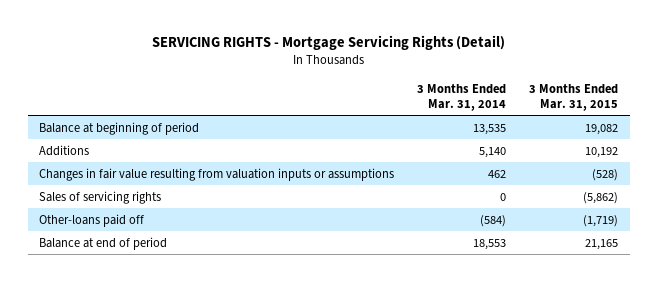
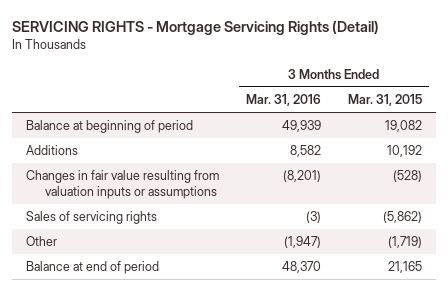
- | 3 Months Ended Mar. 31, 2014 | 3 Months Ended Mar. 31, 2015
+ | 3 Months Ended Mar. 31, 2016 | 3 Months Ended Mar. 31, 2015
- Other-loans paid off | (584) | (1,719)
+ Other | (1,947) | (1,719)

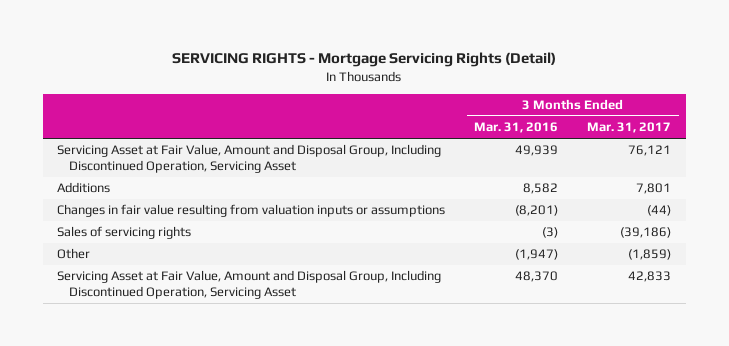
- | 3 Months Ended Mar. 31, 2016 | 3 Months Ended Mar. 31, 2015
+ | 3 Months Ended Mar. 31, 2016 | 3 Months Ended Mar. 31, 2017
- Balance at beginning of period | 49,939 | 19,082
+ Servicing Asset at Fair Value, Amount and Disposal Group, Including Discontinued Operation, Servicing Asset | 49,939 | 76,121
- Balance at end of period | 48,370 | 21,165
+ Servicing Asset at Fair Value, Amount and Disposal Group, Including Discontinued Operation, Servicing Asset | 48,370 | 42,833

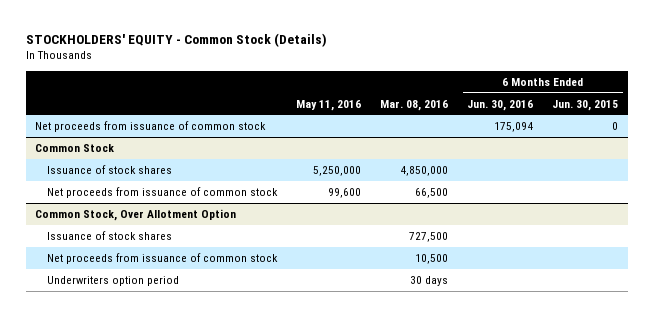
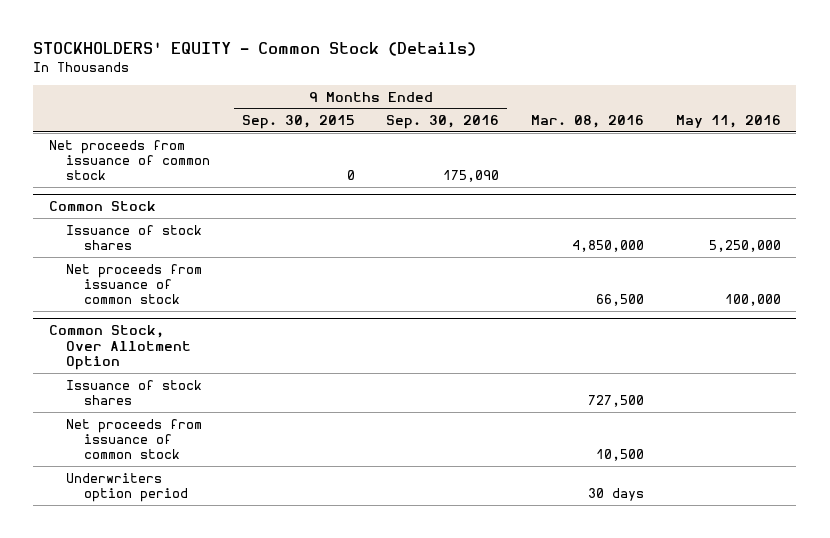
- | May 11, 2016 | Mar. 08, 2016 | 6 Months Ended Jun. 30, 2016 | 6 Months Ended Jun. 30, 2015
+ | 9 Months Ended Sep. 30, 2015 | 9 Months Ended Sep. 30, 2016 | Mar. 08, 2016 | May 11, 2016
@ Common Stock
- Net proceeds from issuance of common stock | 99,600 | 66,500 | |
+ Net proceeds from issuance of common stock | | | 66,500 | 100,000

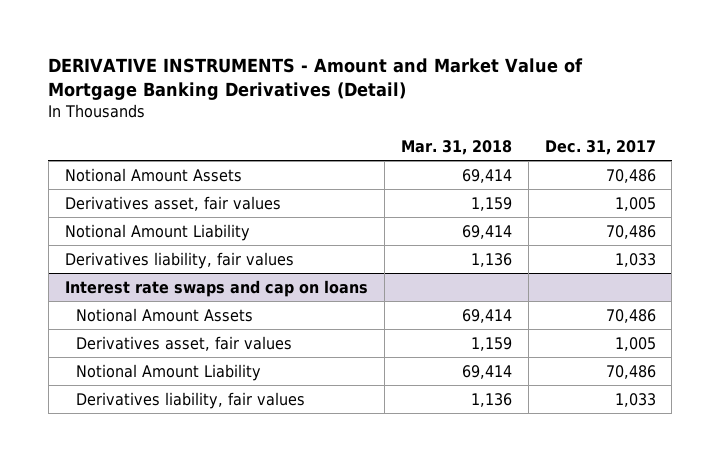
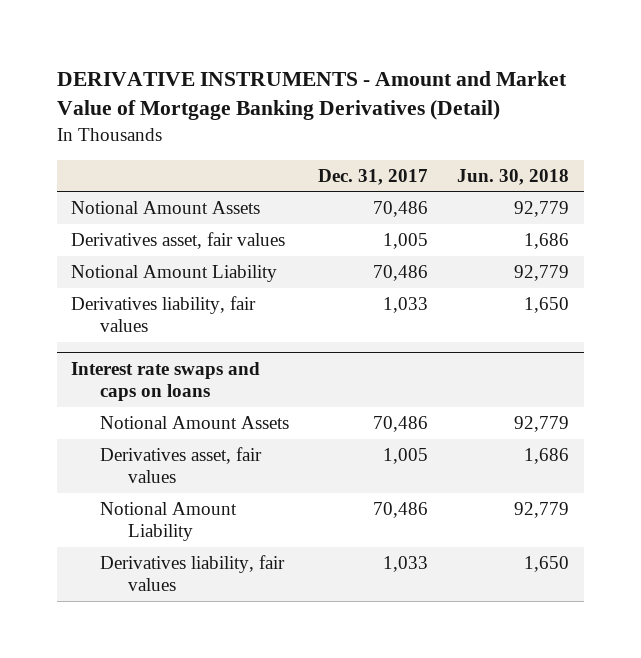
- | Mar. 31, 2018 | Dec. 31, 2017
+ | Dec. 31, 2017 | Jun. 30, 2018
- Interest rate swaps and cap on loans
+ Interest rate swaps and caps on loans

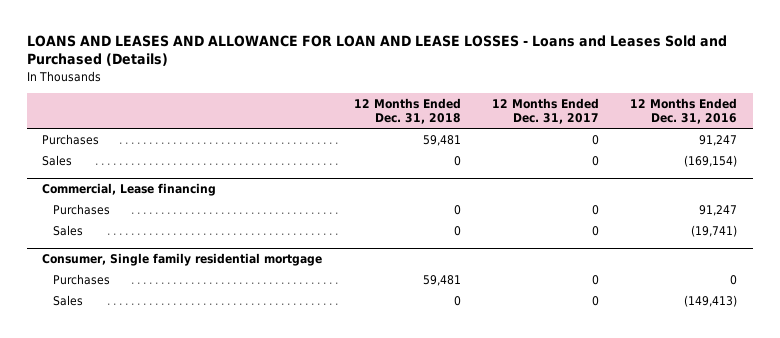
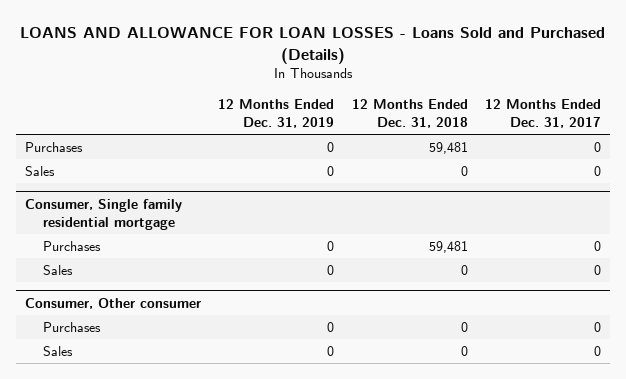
- LOANS AND LEASES AND ALLOWANCE FOR LOAN AND LEASE LOSSES - Loans and Leases Sold and Purchased (Details)
+ LOANS AND ALLOWANCE FOR LOAN LOSSES - Loans Sold and Purchased (Details)
- | 12 Months Ended Dec. 31, 2018 | 12 Months Ended Dec. 31, 2017 | 12 Months Ended Dec. 31, 2016
+ | 12 Months Ended Dec. 31, 2019 | 12 Months Ended Dec. 31, 2018 | 12 Months Ended Dec. 31, 2017
- Commercial, Lease financing
- Purchases | 0 | 0 | 91,247
- Sales | 0 | 0 | (19,741)
+ Consumer, Other consumer
+ Purchases | 0 | 0 | 0
+ Sales | 0 | 0 | 0

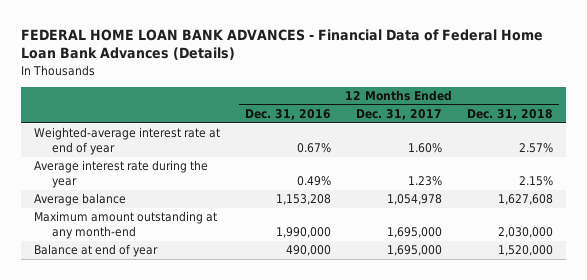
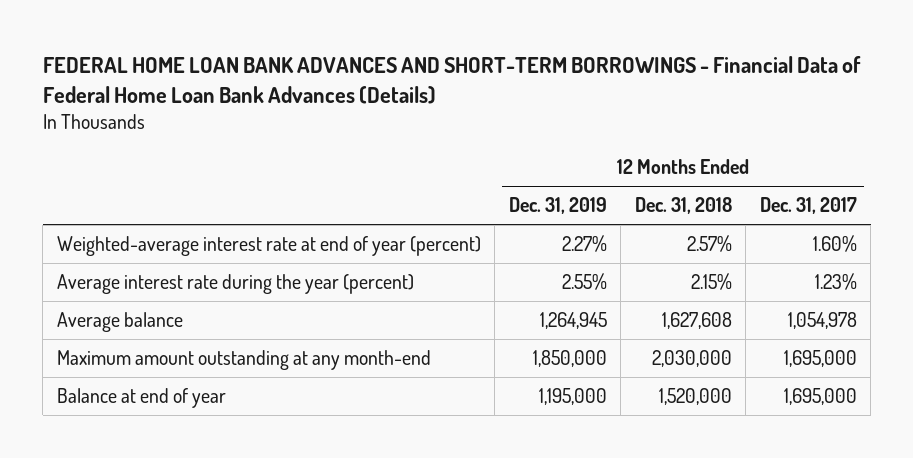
- FEDERAL HOME LOAN BANK ADVANCES - Financial Data of Federal Home Loan Bank Advances (Details)
+ FEDERAL HOME LOAN BANK ADVANCES AND SHORT-TERM BORROWINGS - Financial Data of Federal Home Loan Bank Advances (Details)
- | 12 Months Ended Dec. 31, 2016 | 12 Months Ended Dec. 31, 2017 | 12 Months Ended Dec. 31, 2018
+ | 12 Months Ended Dec. 31, 2019 | 12 Months Ended Dec. 31, 2018 | 12 Months Ended Dec. 31, 2017
- Weighted-average interest rate at end of year | 0.67% | 1.60% | 2.57%
- Average interest rate during the year | 0.49% | 1.23% | 2.15%
+ Weighted-average interest rate at end of year (percent) | 2.27% | 2.57% | 1.60%
+ Average interest rate during the year (percent) | 2.55% | 2.15% | 1.23%

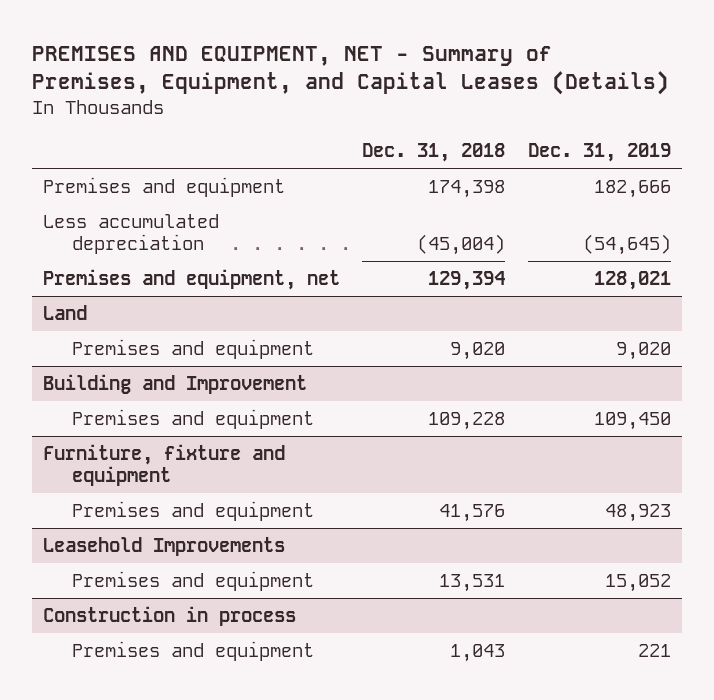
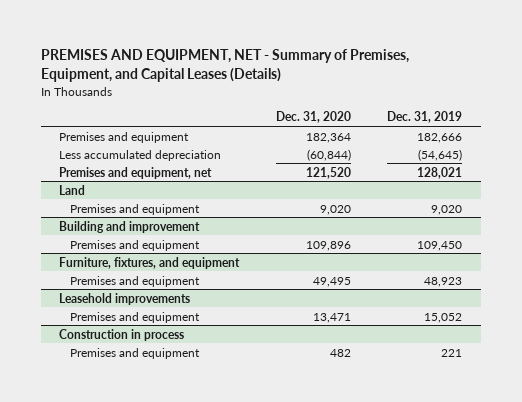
- | Dec. 31, 2018 | Dec. 31, 2019
+ | Dec. 31, 2020 | Dec. 31, 2019
- Building and Improvement
+ Building and improvement
- Furniture, fixture and equipment
+ Furniture, fixtures, and equipment
- Leasehold Improvements
+ Leasehold improvements

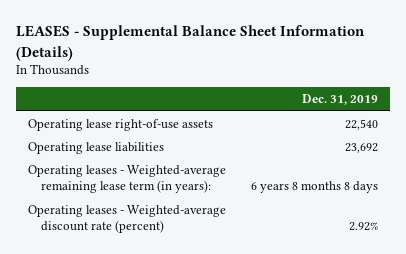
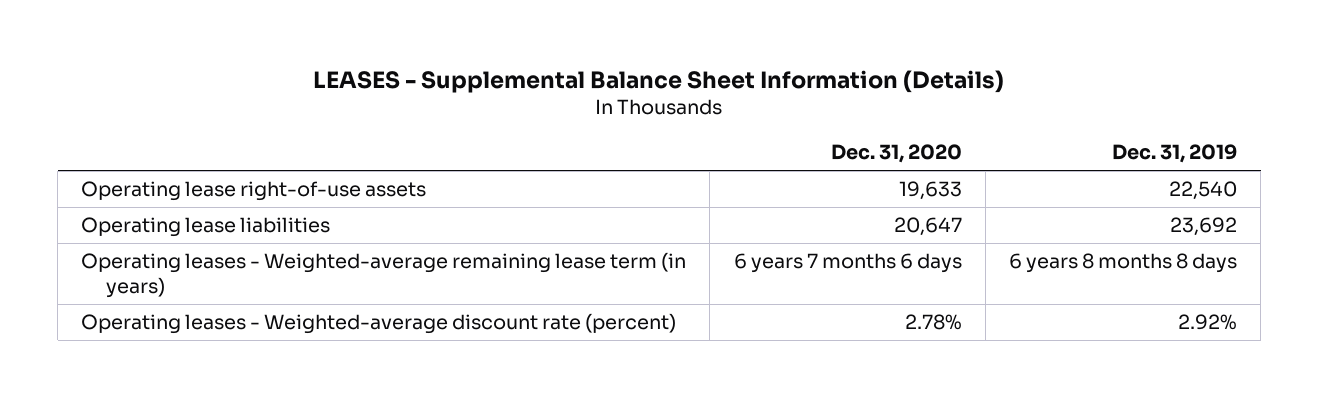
- | Dec. 31, 2019
+ | Dec. 31, 2020 | Dec. 31, 2019
- Operating leases - Weighted-average remaining lease term (in years): | 6 years 8 months 8 days
+ Operating leases - Weighted-average remaining lease term (in years) | 6 years 7 months 6 days | 6 years 8 months 8 days

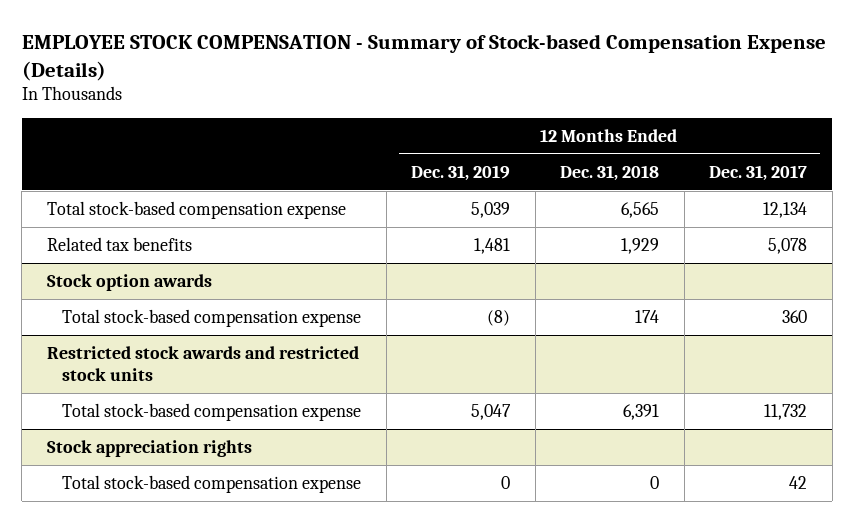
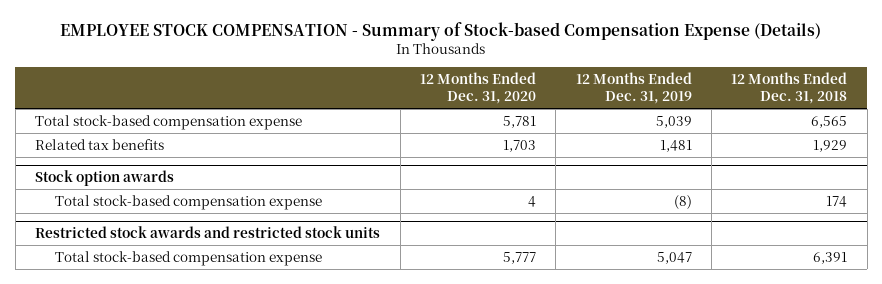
- | 12 Months Ended Dec. 31, 2019 | 12 Months Ended Dec. 31, 2018 | 12 Months Ended Dec. 31, 2017
+ | 12 Months Ended Dec. 31, 2020 | 12 Months Ended Dec. 31, 2019 | 12 Months Ended Dec. 31, 2018
- Stock appreciation rights
- Total stock-based compensation expense | 0 | 0 | 42

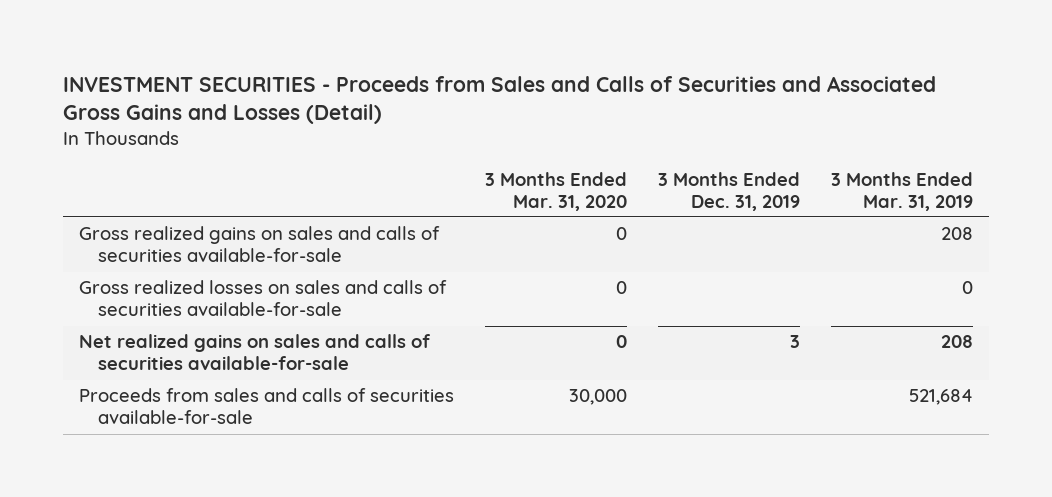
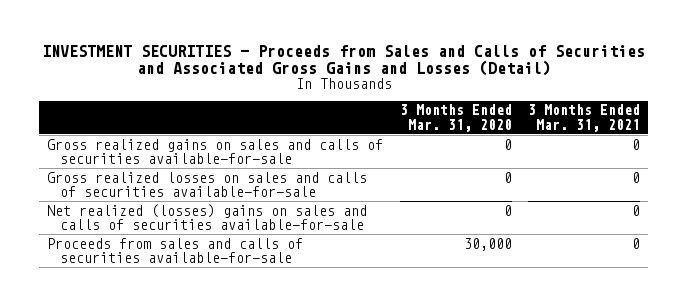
- | 3 Months Ended Mar. 31, 2020 | 3 Months Ended Dec. 31, 2019 | 3 Months Ended Mar. 31, 2019
+ | 3 Months Ended Mar. 31, 2020 | 3 Months Ended Mar. 31, 2021
- Net realized gains on sales and calls of securities available-for-sale | 0 | 3 | 208
+ Net realized (losses) gains on sales and calls of securities available-for-sale | 0 | 0

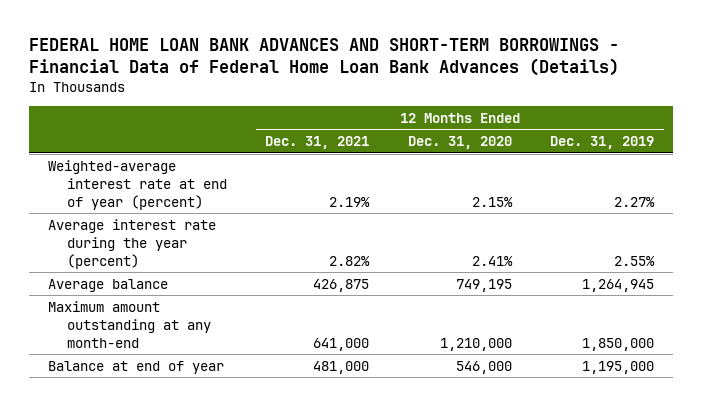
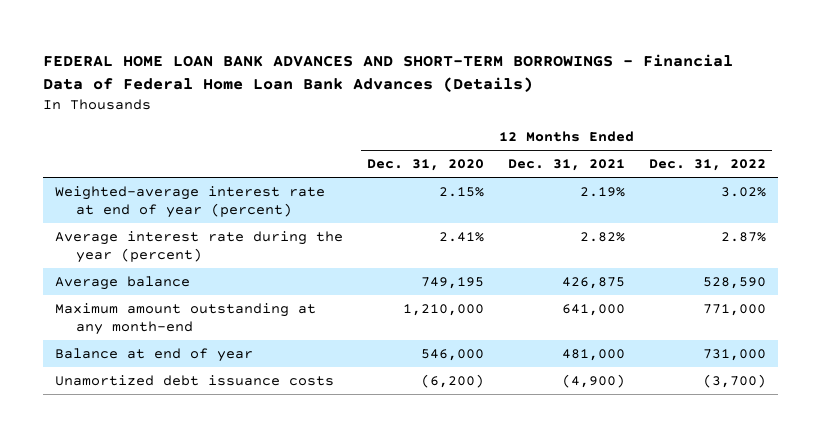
- | 12 Months Ended Dec. 31, 2021 | 12 Months Ended Dec. 31, 2020 | 12 Months Ended Dec. 31, 2019
+ | 12 Months Ended Dec. 31, 2020 | 12 Months Ended Dec. 31, 2021 | 12 Months Ended Dec. 31, 2022
+ Unamortized debt issuance costs | (6,200) | (4,900) | (3,700)

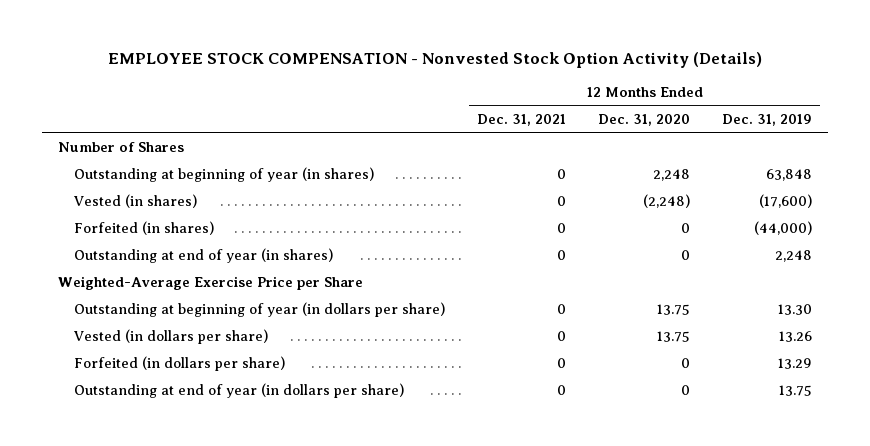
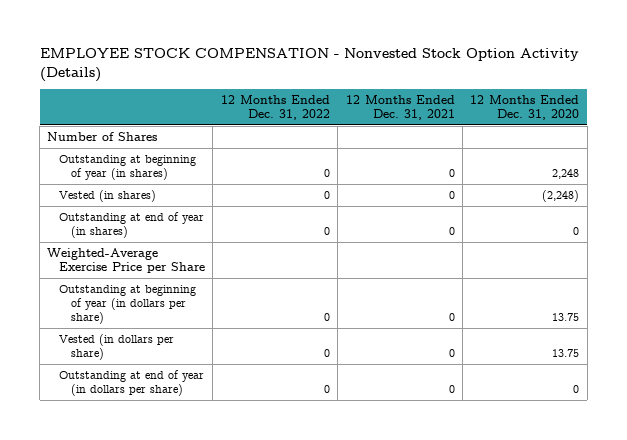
- | 12 Months Ended Dec. 31, 2021 | 12 Months Ended Dec. 31, 2020 | 12 Months Ended Dec. 31, 2019
+ | 12 Months Ended Dec. 31, 2022 | 12 Months Ended Dec. 31, 2021 | 12 Months Ended Dec. 31, 2020
- Forfeited (in shares) | 0 | 0 | (44,000)
- Forfeited (in dollars per share) | 0 | 0 | 13.29

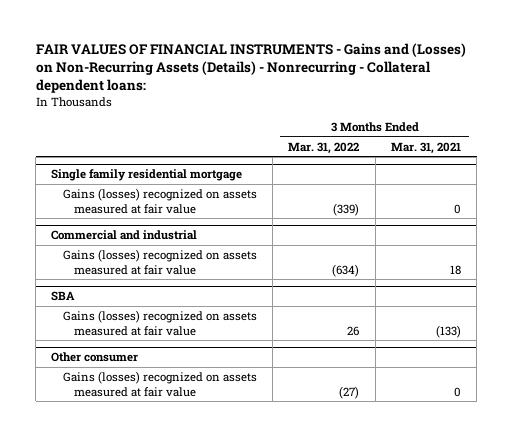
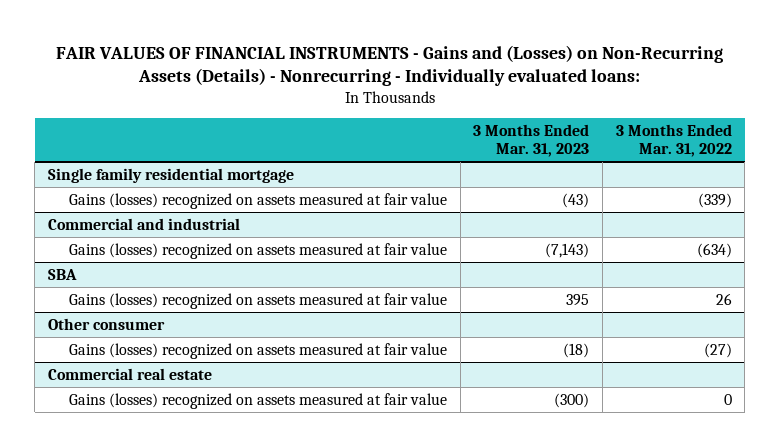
- FAIR VALUES OF FINANCIAL INSTRUMENTS - Gains and (Losses) on Non-Recurring Assets (Details) - Nonrecurring - Collateral dependent loans:
+ FAIR VALUES OF FINANCIAL INSTRUMENTS - Gains and (Losses) on Non-Recurring Assets (Details) - Nonrecurring - Individually evaluated loans:
- | 3 Months Ended Mar. 31, 2022 | 3 Months Ended Mar. 31, 2021
+ | 3 Months Ended Mar. 31, 2023 | 3 Months Ended Mar. 31, 2022
+ Commercial real estate
+ Gains (losses) recognized on assets measured at fair value | (300) | 0

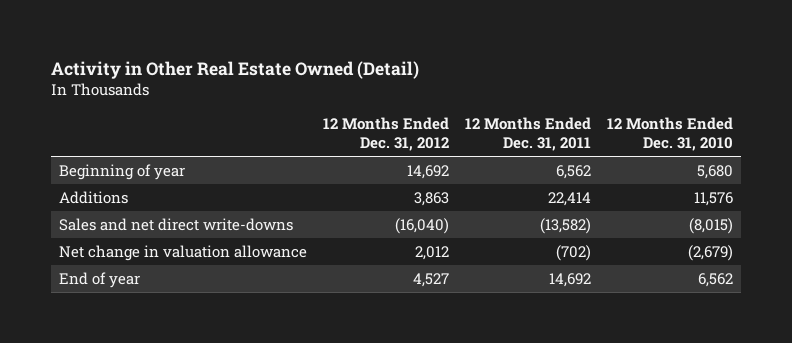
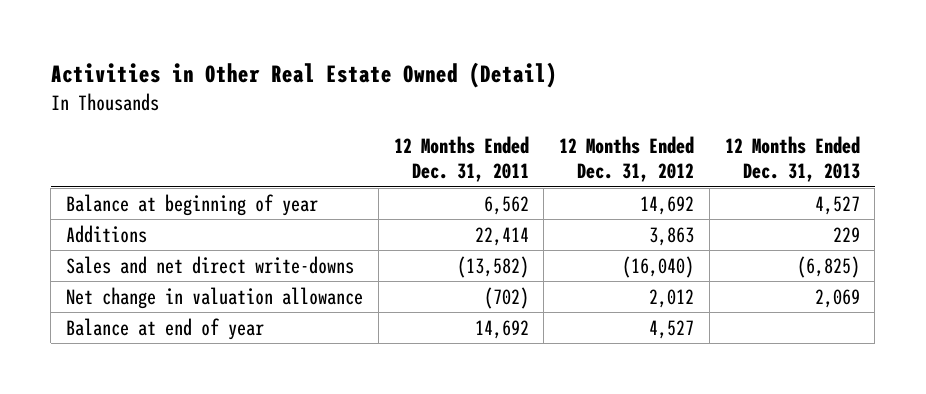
- Activity in Other Real Estate Owned (Detail)
+ Activities in Other Real Estate Owned (Detail)
- | 12 Months Ended Dec. 31, 2012 | 12 Months Ended Dec. 31, 2011 | 12 Months Ended Dec. 31, 2010
+ | 12 Months Ended Dec. 31, 2011 | 12 Months Ended Dec. 31, 2012 | 12 Months Ended Dec. 31, 2013
- Beginning of year | 14,692 | 6,562 | 5,680
+ Balance at beginning of year | 6,562 | 14,692 | 4,527
- End of year | 4,527 | 14,692 | 6,562
+ Balance at end of year | 14,692 | 4,527 |

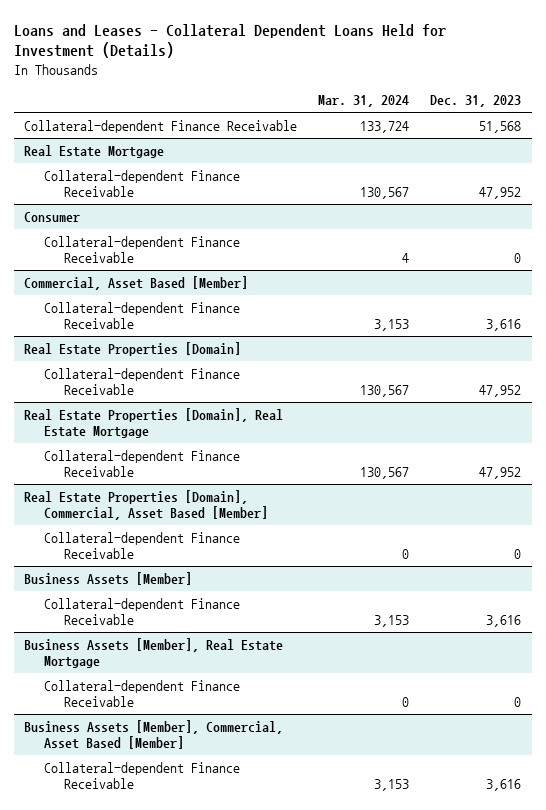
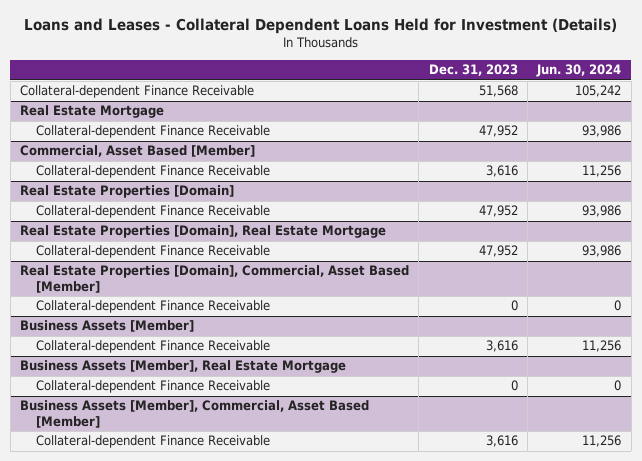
- | Mar. 31, 2024 | Dec. 31, 2023
+ | Dec. 31, 2023 | Jun. 30, 2024
- Consumer
- Collateral-dependent Finance Receivable | 4 | 0

